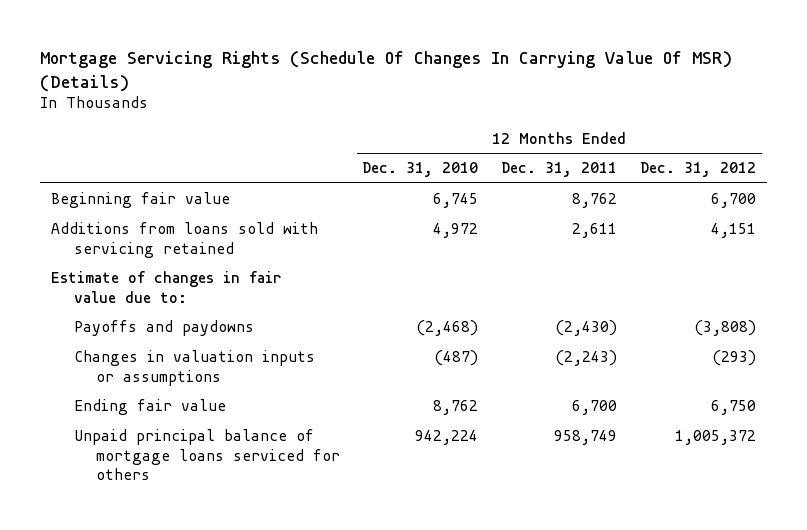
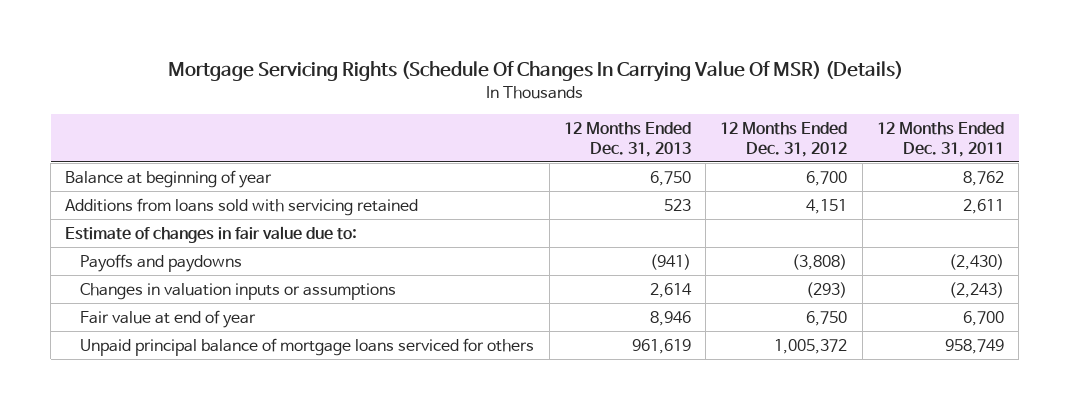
- | 12 Months Ended Dec. 31, 2010 | 12 Months Ended Dec. 31, 2011 | 12 Months Ended Dec. 31, 2012
+ | 12 Months Ended Dec. 31, 2013 | 12 Months Ended Dec. 31, 2012 | 12 Months Ended Dec. 31, 2011
- Beginning fair value | 6,745 | 8,762 | 6,700
+ Balance at beginning of year | 6,750 | 6,700 | 8,762
- Ending fair value | 8,762 | 6,700 | 6,750
+ Fair value at end of year | 8,946 | 6,750 | 6,700

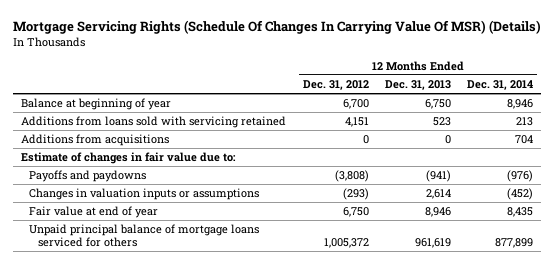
- | 12 Months Ended Dec. 31, 2013 | 12 Months Ended Dec. 31, 2012 | 12 Months Ended Dec. 31, 2011
+ | 12 Months Ended Dec. 31, 2012 | 12 Months Ended Dec. 31, 2013 | 12 Months Ended Dec. 31, 2014
+ Additions from acquisitions | 0 | 0 | 704

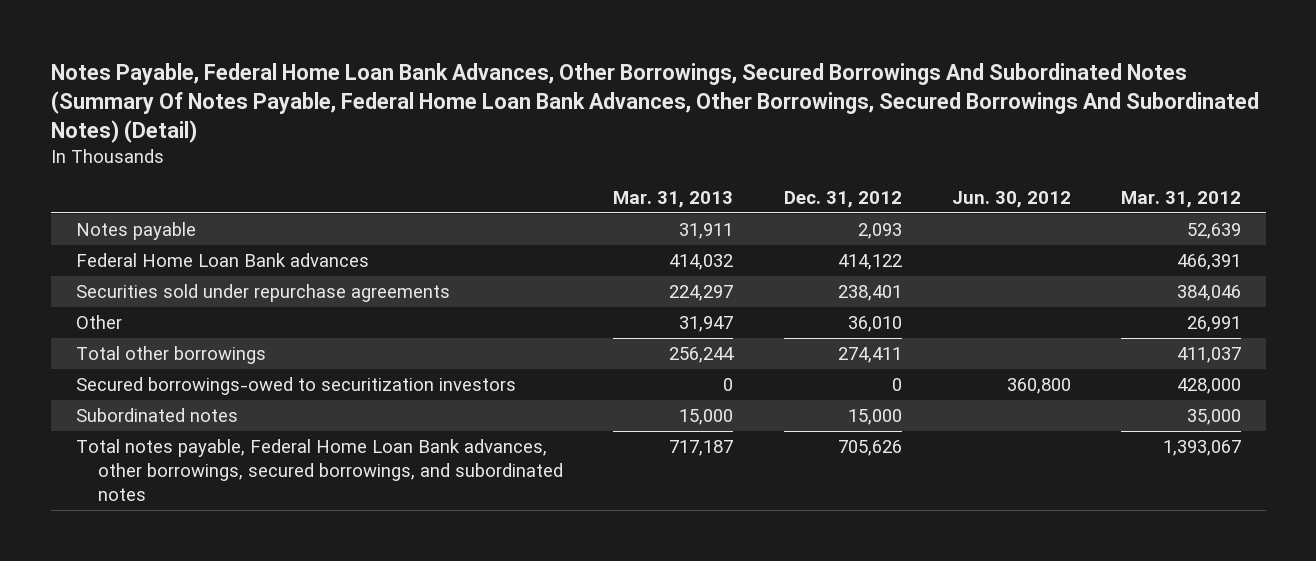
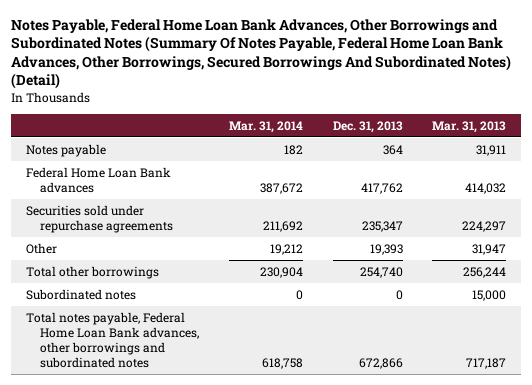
- Notes Payable, Federal Home Loan Bank Advances, Other Borrowings, Secured Borrowings And Subordinated Notes (Summary Of Notes Payable, Federal Home Loan Bank Advances, Other Borrowings, Secured Borrowings And Subordinated Notes) (Detail)
+ Notes Payable, Federal Home Loan Bank Advances, Other Borrowings and Subordinated Notes (Summary Of Notes Payable, Federal Home Loan Bank Advances, Other Borrowings, Secured Borrowings And Subordinated Notes) (Detail)
- | Mar. 31, 2013 | Dec. 31, 2012 | Jun. 30, 2012 | Mar. 31, 2012
+ | Mar. 31, 2014 | Dec. 31, 2013 | Mar. 31, 2013
- Secured borrowings-owed to securitization investors | 0 | 0 | 360,800 | 428,000
- Total notes payable, Federal Home Loan Bank advances, other borrowings, secured borrowings, and subordinated notes | 717,187 | 705,626 | | 1,393,067
+ Total notes payable, Federal Home Loan Bank advances, other borrowings and subordinated notes | 618,758 | 672,866 | 717,187

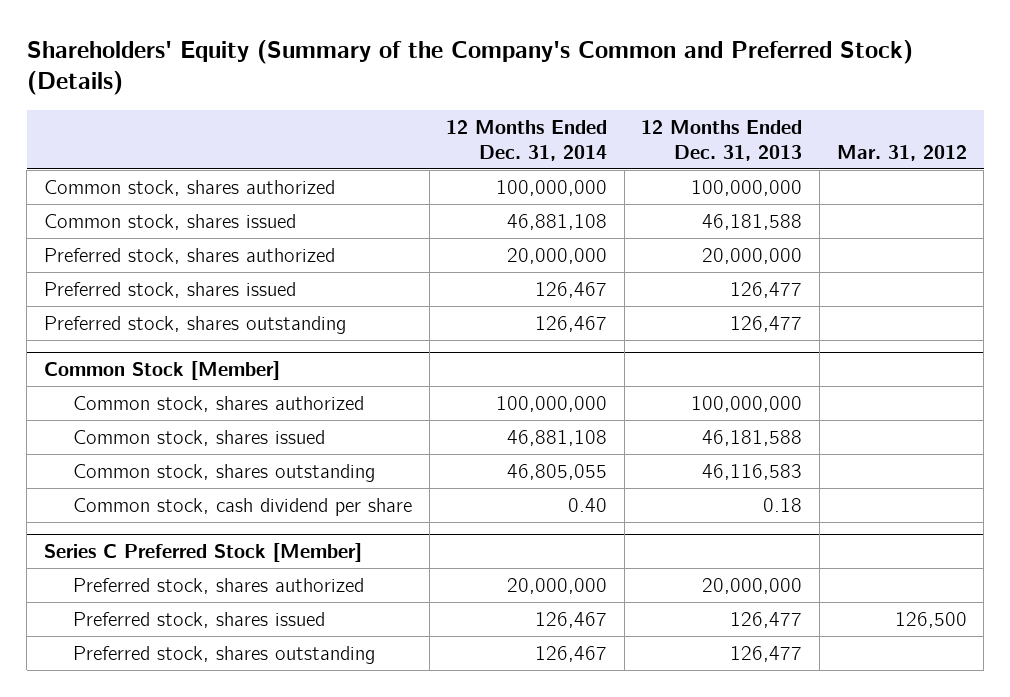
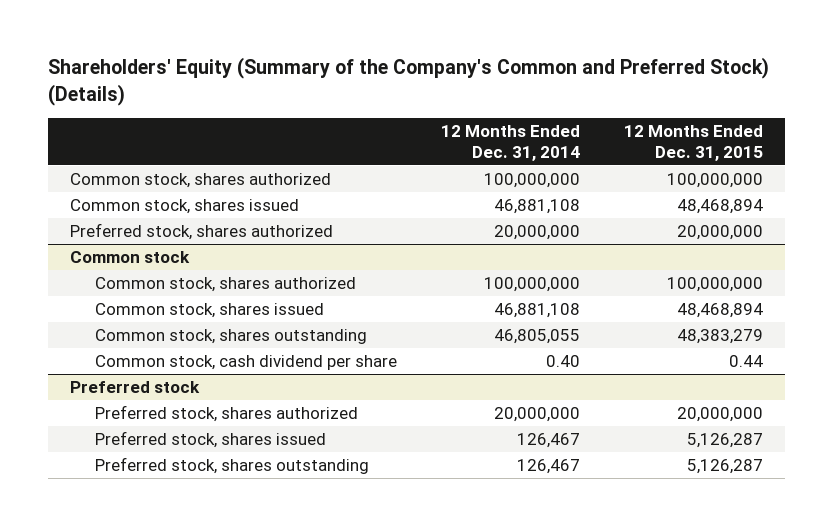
- | 12 Months Ended Dec. 31, 2014 | 12 Months Ended Dec. 31, 2013 | Mar. 31, 2012
+ | 12 Months Ended Dec. 31, 2014 | 12 Months Ended Dec. 31, 2015
- Preferred stock, shares issued | 126,467 | 126,477 |
- Preferred stock, shares outstanding | 126,467 | 126,477 |
- Common Stock [Member]
+ Common stock
- Series C Preferred Stock [Member]
+ Preferred stock

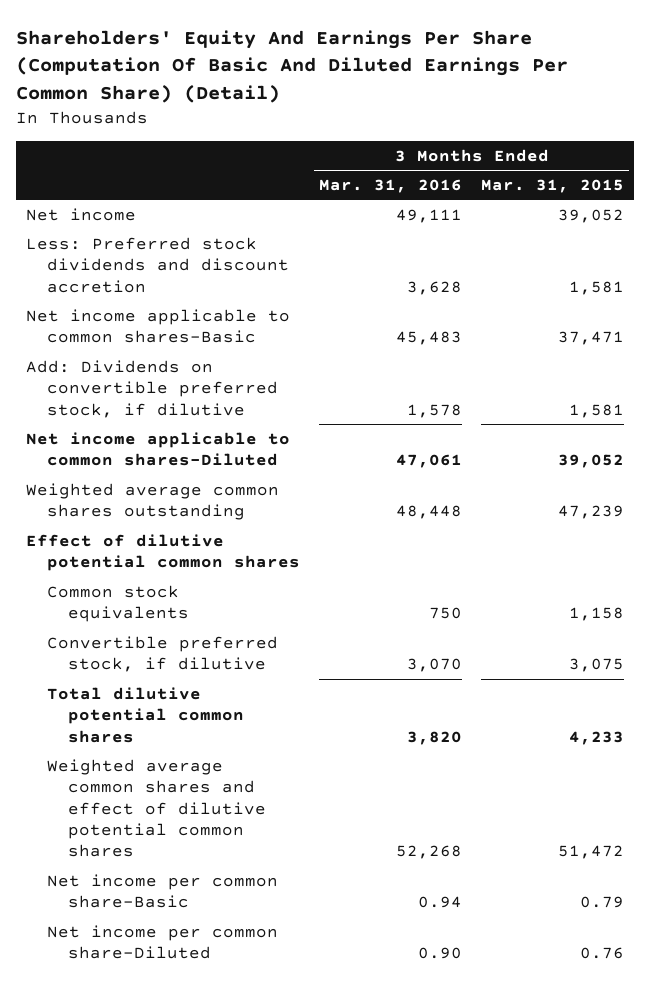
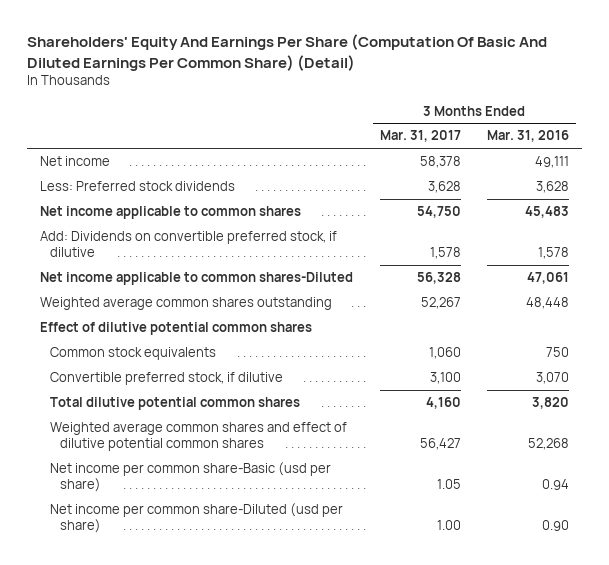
- | 3 Months Ended Mar. 31, 2016 | 3 Months Ended Mar. 31, 2015
+ | 3 Months Ended Mar. 31, 2017 | 3 Months Ended Mar. 31, 2016
- Less: Preferred stock dividends and discount accretion | 3,628 | 1,581
- Net income applicable to common shares-Basic | 45,483 | 37,471
+ Less: Preferred stock dividends | 3,628 | 3,628
+ Net income applicable to common shares | 54,750 | 45,483
- Net income per common share-Basic | 0.94 | 0.79
- Net income per common share-Diluted | 0.90 | 0.76
+ Net income per common share-Basic (usd per share) | 1.05 | 0.94
+ Net income per common share-Diluted (usd per share) | 1.00 | 0.90

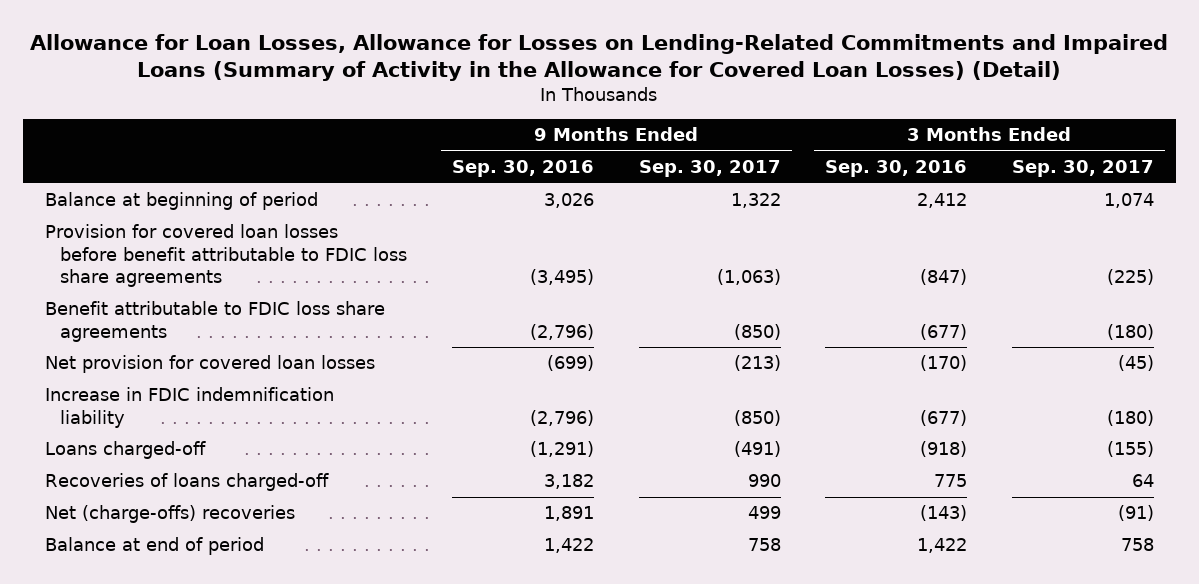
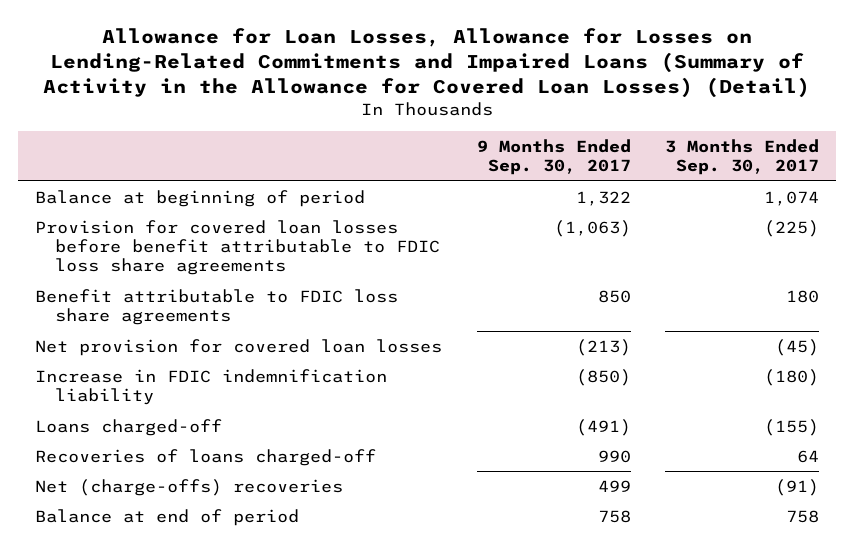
- | 9 Months Ended Sep. 30, 2016 | 9 Months Ended Sep. 30, 2017 | 3 Months Ended Sep. 30, 2016 | 3 Months Ended Sep. 30, 2017
+ | 9 Months Ended Sep. 30, 2017 | 3 Months Ended Sep. 30, 2017
- Benefit attributable to FDIC loss share agreements | (2,796) | (850) | (677) | (180)
+ Benefit attributable to FDIC loss share agreements | 850 | 180

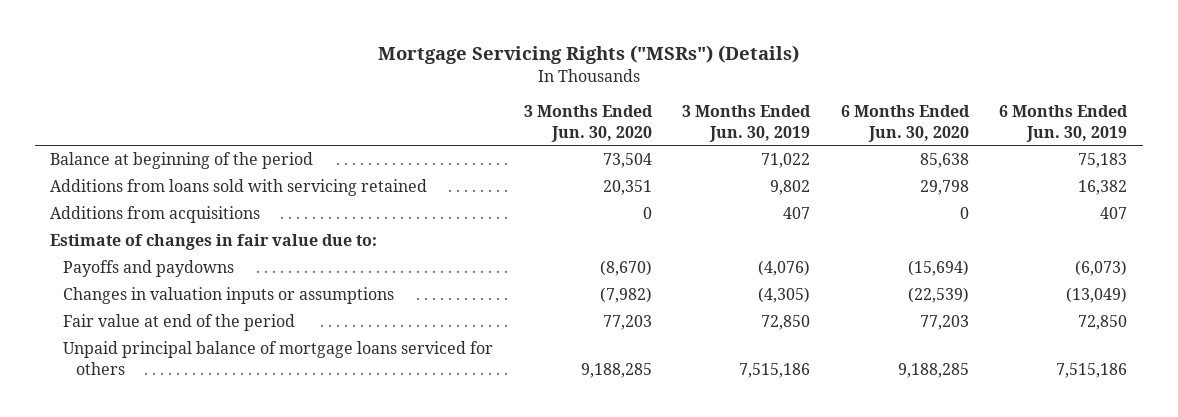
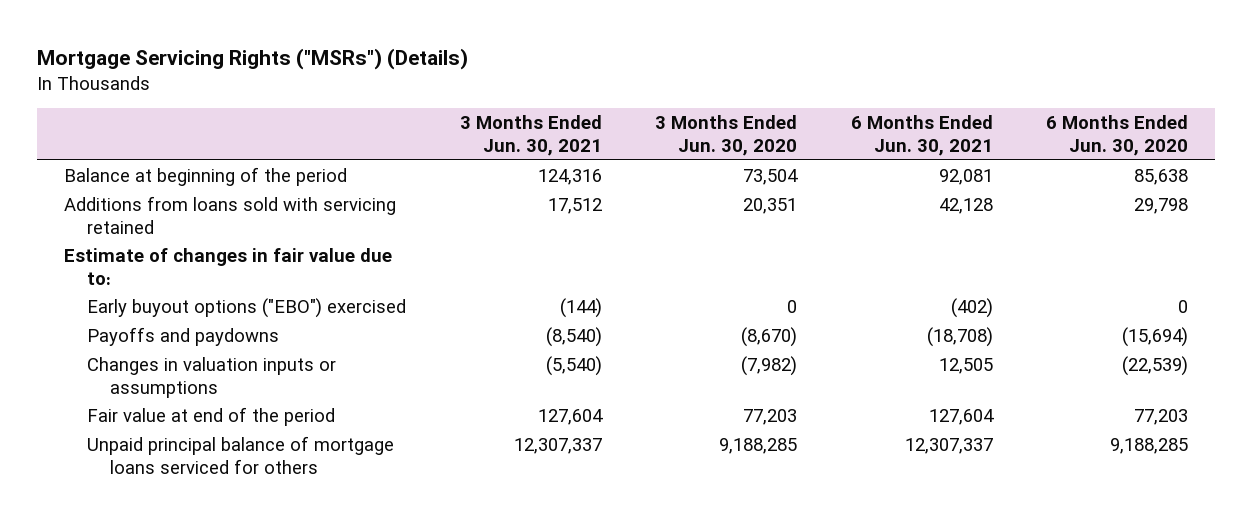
- | 3 Months Ended Jun. 30, 2020 | 3 Months Ended Jun. 30, 2019 | 6 Months Ended Jun. 30, 2020 | 6 Months Ended Jun. 30, 2019
+ | 3 Months Ended Jun. 30, 2021 | 3 Months Ended Jun. 30, 2020 | 6 Months Ended Jun. 30, 2021 | 6 Months Ended Jun. 30, 2020
- Additions from acquisitions | 0 | 407 | 0 | 407
+ Early buyout options ("EBO") exercised | (144) | 0 | (402) | 0

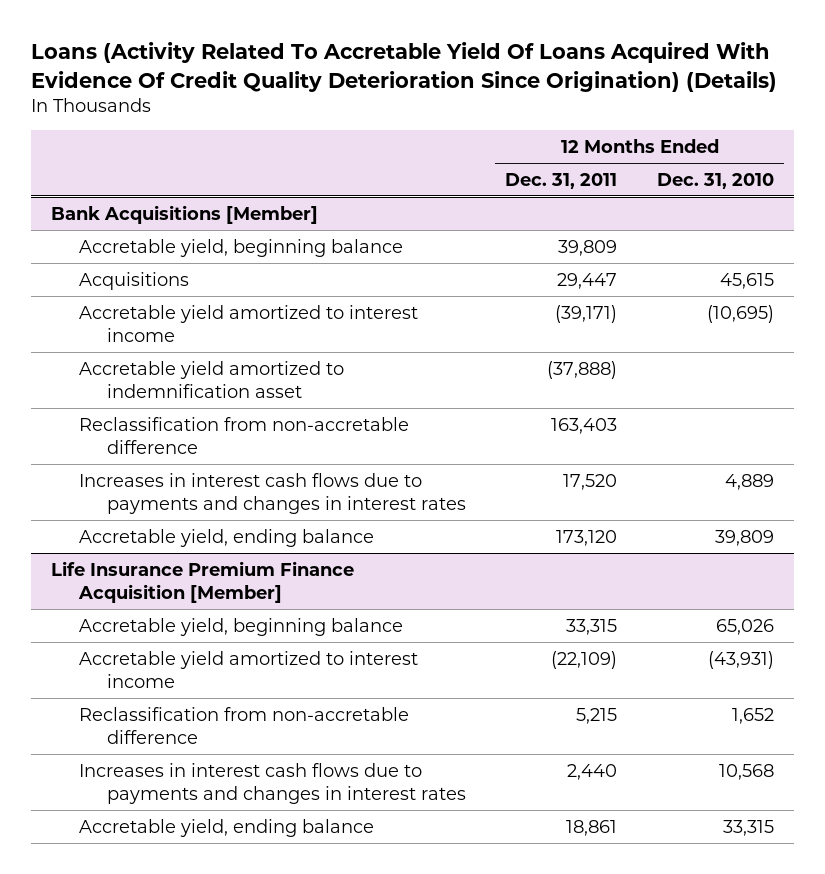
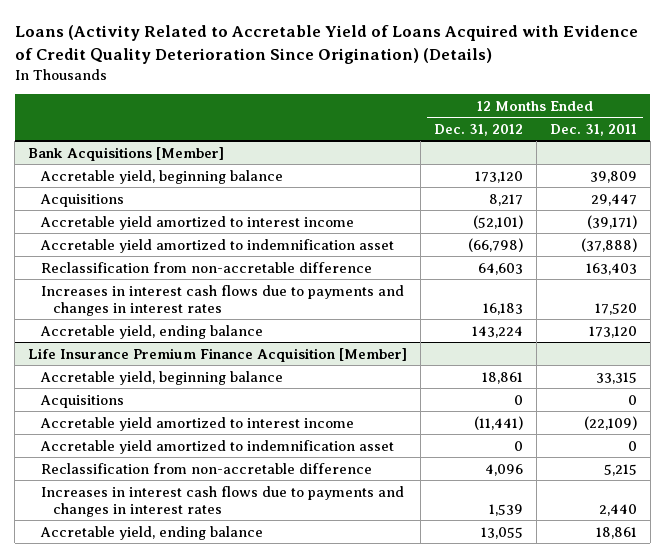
- Loans (Activity Related To Accretable Yield Of Loans Acquired With Evidence Of Credit Quality Deterioration Since Origination) (Details)
+ Loans (Activity Related to Accretable Yield of Loans Acquired with Evidence of Credit Quality Deterioration Since Origination) (Details)
- | 12 Months Ended Dec. 31, 2011 | 12 Months Ended Dec. 31, 2010
+ | 12 Months Ended Dec. 31, 2012 | 12 Months Ended Dec. 31, 2011
@ Life Insurance Premium Finance Acquisition [Member]
+ Acquisitions | 0 | 0
+ Accretable yield amortized to indemnification asset | 0 | 0

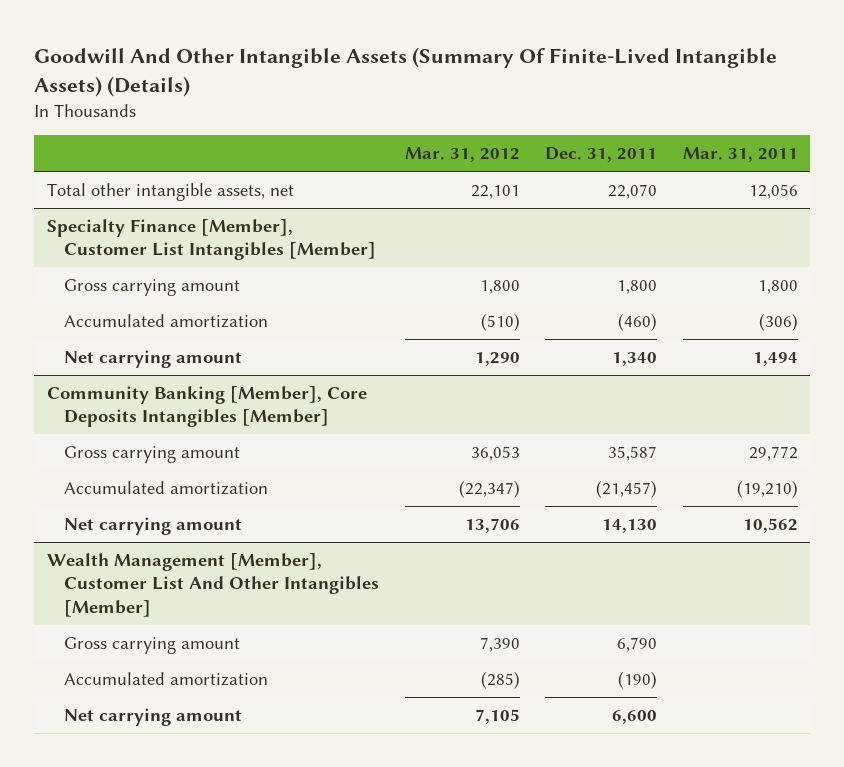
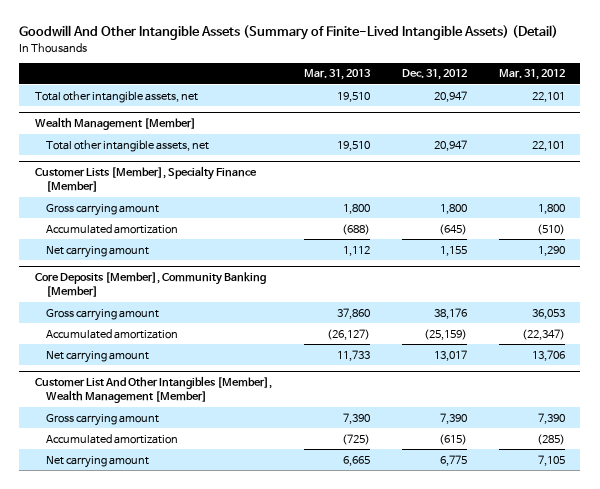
- Goodwill And Other Intangible Assets (Summary Of Finite-Lived Intangible Assets) (Details)
+ Goodwill And Other Intangible Assets (Summary of Finite-Lived Intangible Assets) (Detail)
- | Mar. 31, 2012 | Dec. 31, 2011 | Mar. 31, 2011
+ | Mar. 31, 2013 | Dec. 31, 2012 | Mar. 31, 2012
- Specialty Finance [Member], Customer List Intangibles [Member]
+ Wealth Management [Member]
+ Total other intangible assets, net | 19,510 | 20,947 | 22,101
+ Customer Lists [Member], Specialty Finance [Member]
- Community Banking [Member], Core Deposits Intangibles [Member]
+ Core Deposits [Member], Community Banking [Member]
- Wealth Management [Member], Customer List And Other Intangibles [Member]
+ Customer List And Other Intangibles [Member], Wealth Management [Member]

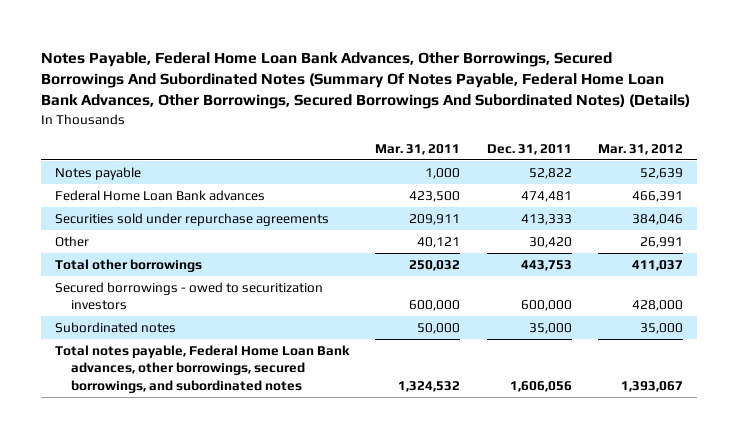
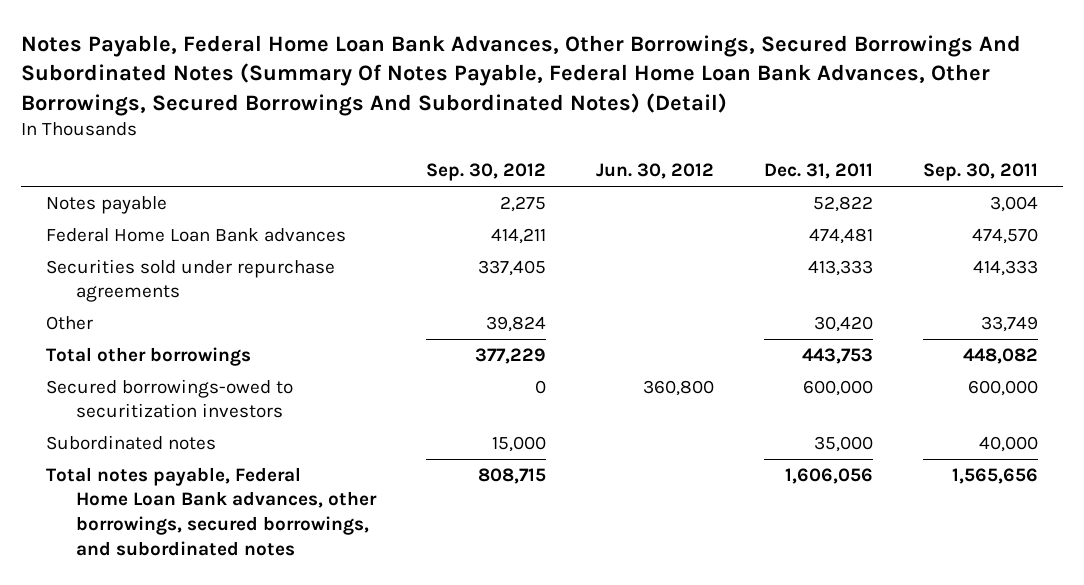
- Notes Payable, Federal Home Loan Bank Advances, Other Borrowings, Secured Borrowings And Subordinated Notes (Summary Of Notes Payable, Federal Home Loan Bank Advances, Other Borrowings, Secured Borrowings And Subordinated Notes) (Details)
+ Notes Payable, Federal Home Loan Bank Advances, Other Borrowings, Secured Borrowings And Subordinated Notes (Summary Of Notes Payable, Federal Home Loan Bank Advances, Other Borrowings, Secured Borrowings And Subordinated Notes) (Detail)
- | Mar. 31, 2011 | Dec. 31, 2011 | Mar. 31, 2012
+ | Sep. 30, 2012 | Jun. 30, 2012 | Dec. 31, 2011 | Sep. 30, 2011
- Secured borrowings - owed to securitization investors | 600,000 | 600,000 | 428,000
+ Secured borrowings-owed to securitization investors | 0 | 360,800 | 600,000 | 600,000

